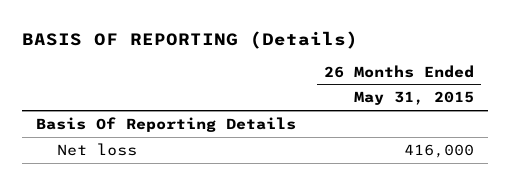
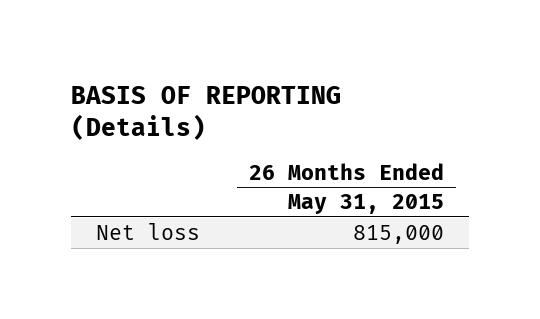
- Basis Of Reporting Details
- Net loss | 416,000
+ Net loss | 815,000

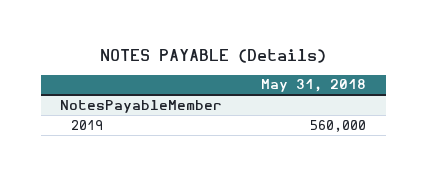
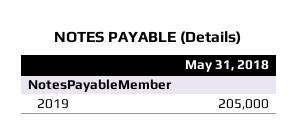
@ NotesPayableMember
- 2019 | 560,000
+ 2019 | 205,000

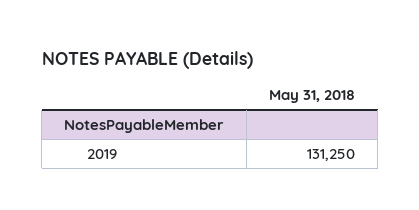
@ NotesPayableMember
- 2019 | 205,000
+ 2019 | 131,250

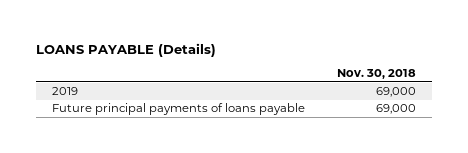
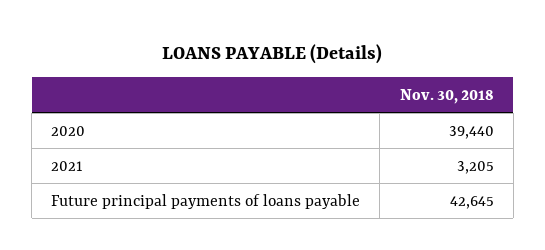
- 2019 | 69,000
- Future principal payments of loans payable | 69,000
+ 2020 | 39,440
+ 2021 | 3,205
+ Future principal payments of loans payable | 42,645

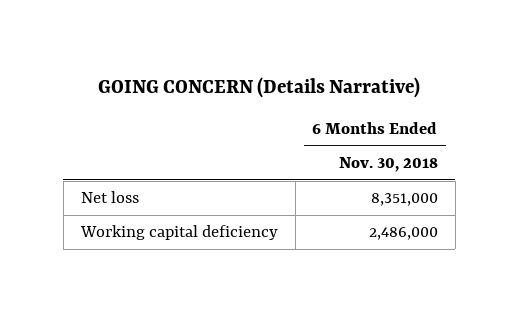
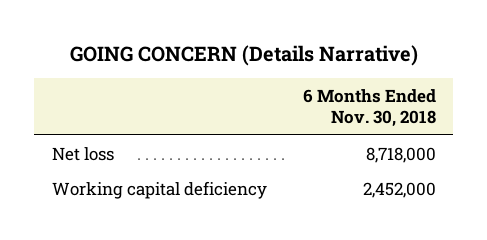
- Net loss | 8,351,000
- Working capital deficiency | 2,486,000
+ Net loss | 8,718,000
+ Working capital deficiency | 2,452,000

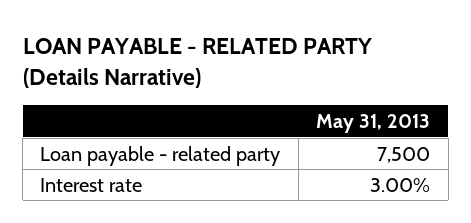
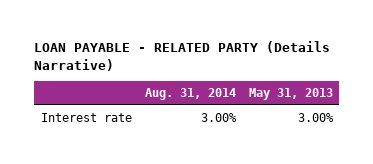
- | May 31, 2013
+ | Aug. 31, 2014 | May 31, 2013
- Loan payable - related party | 7,500

